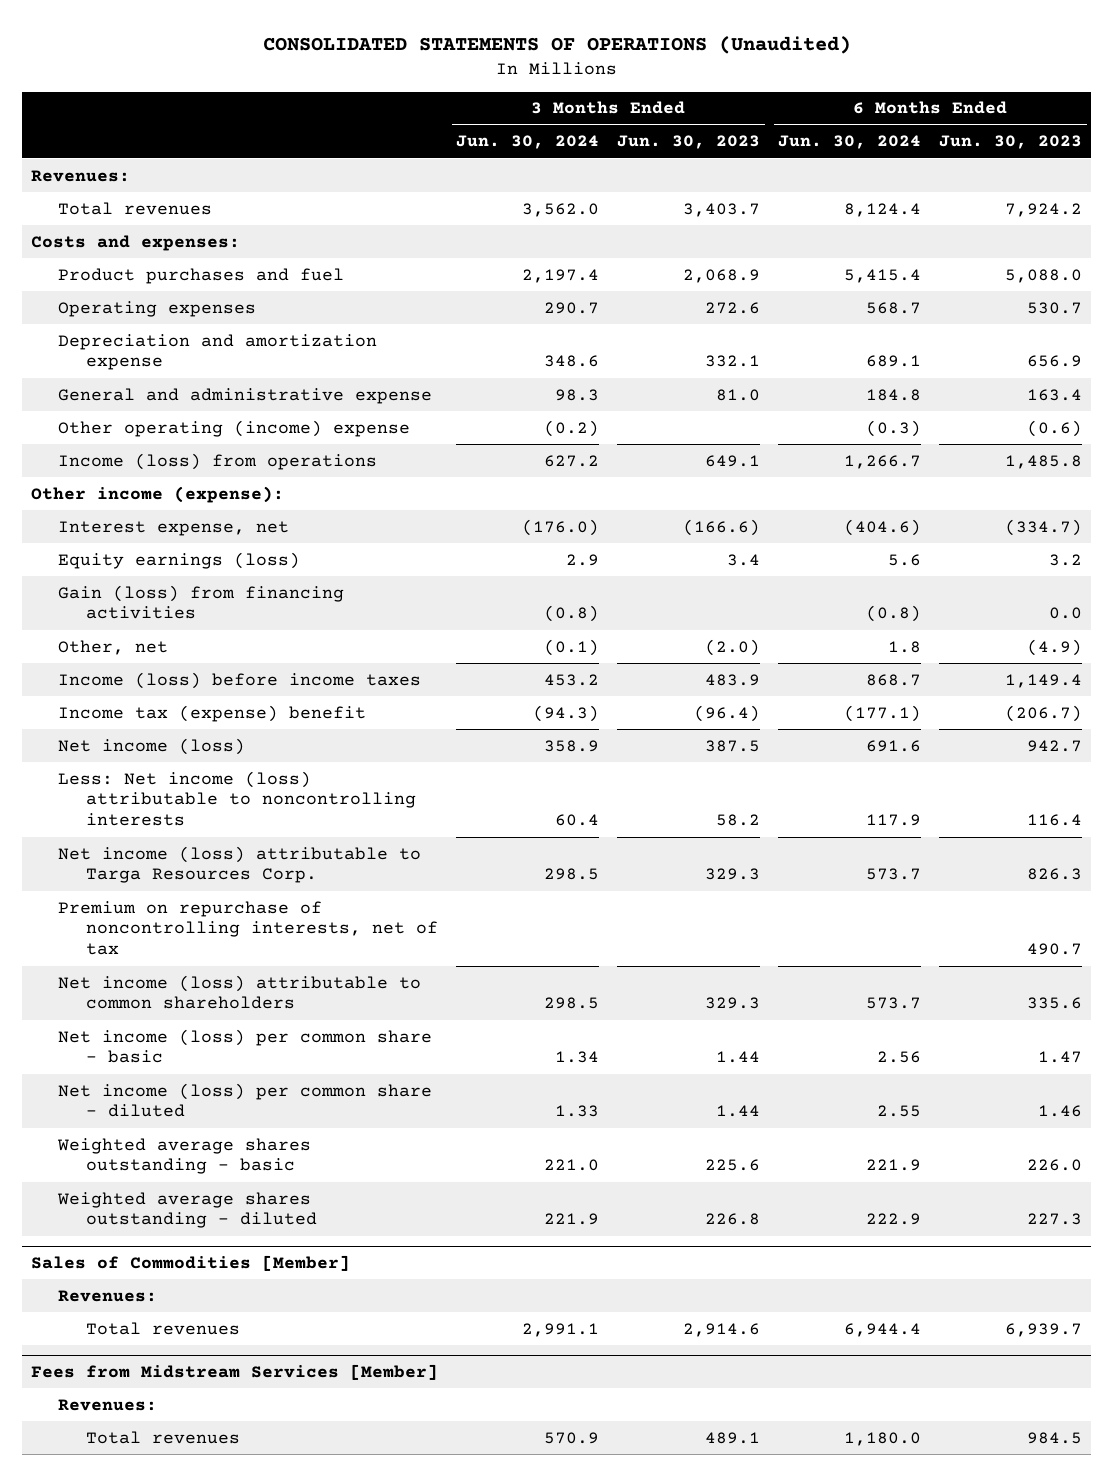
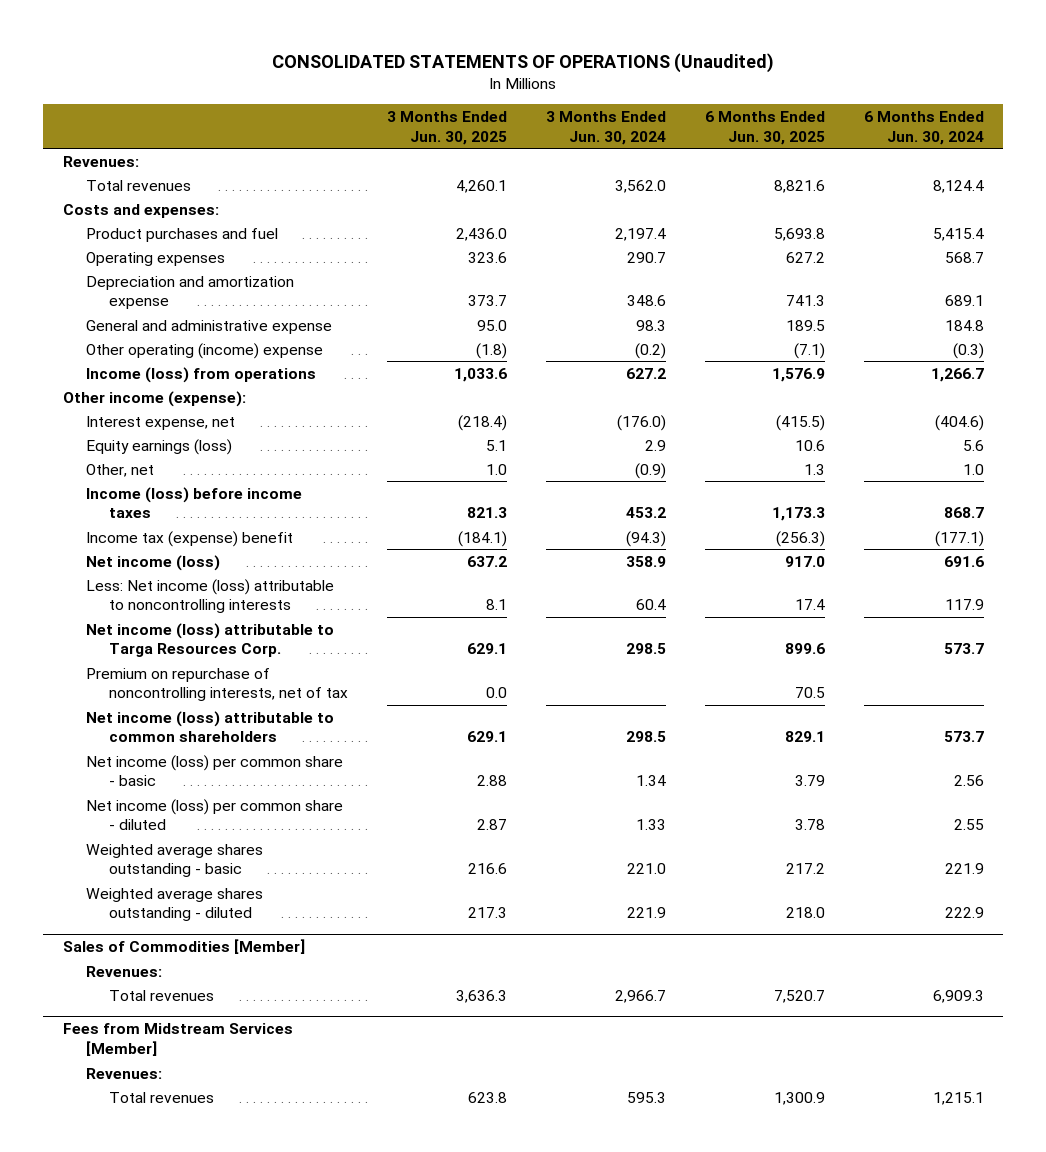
- | 3 Months Ended Jun. 30, 2024 | 3 Months Ended Jun. 30, 2023 | 6 Months Ended Jun. 30, 2024 | 6 Months Ended Jun. 30, 2023
+ | 3 Months Ended Jun. 30, 2025 | 3 Months Ended Jun. 30, 2024 | 6 Months Ended Jun. 30, 2025 | 6 Months Ended Jun. 30, 2024
- Gain (loss) from financing activities | (0.8) | | (0.8) | 0.0
- Other, net | (0.1) | (2.0) | 1.8 | (4.9)
+ Other, net | 1.0 | (0.9) | 1.3 | 1.0
@ Sales of Commodities [Member]
- Total revenues | 2,991.1 | 2,914.6 | 6,944.4 | 6,939.7
+ Total revenues | 3,636.3 | 2,966.7 | 7,520.7 | 6,909.3
@ Fees from Midstream Services [Member]
- Total revenues | 570.9 | 489.1 | 1,180.0 | 984.5
+ Total revenues | 623.8 | 595.3 | 1,300.9 | 1,215.1

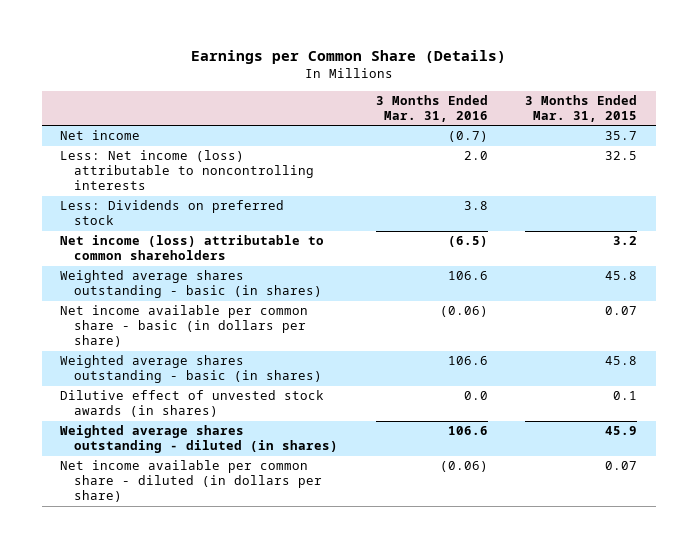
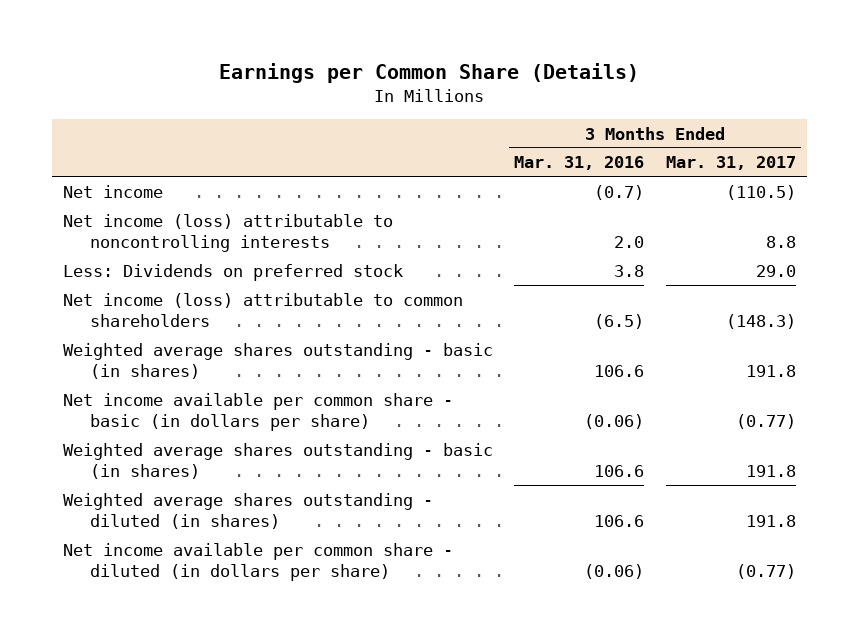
- | 3 Months Ended Mar. 31, 2016 | 3 Months Ended Mar. 31, 2015
+ | 3 Months Ended Mar. 31, 2016 | 3 Months Ended Mar. 31, 2017
- Less: Net income (loss) attributable to noncontrolling interests | 2.0 | 32.5
+ Net income (loss) attributable to noncontrolling interests | 2.0 | 8.8
- Dilutive effect of unvested stock awards (in shares) | 0.0 | 0.1

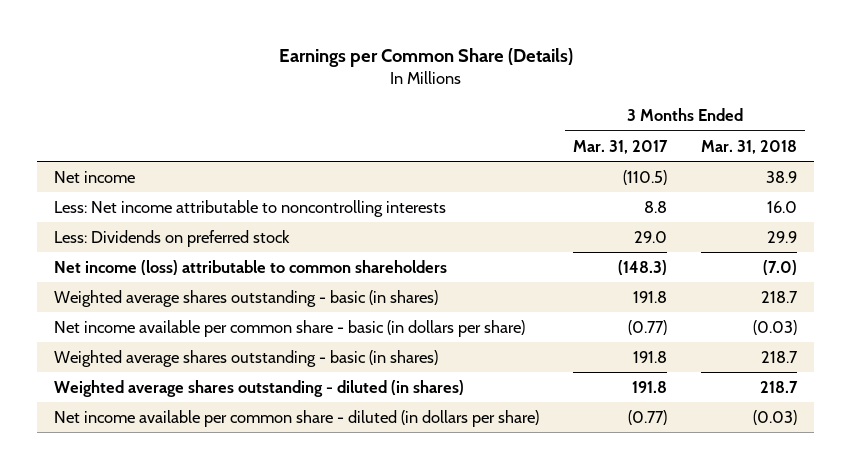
- | 3 Months Ended Mar. 31, 2016 | 3 Months Ended Mar. 31, 2017
+ | 3 Months Ended Mar. 31, 2017 | 3 Months Ended Mar. 31, 2018
- Net income (loss) attributable to noncontrolling interests | 2.0 | 8.8
+ Less: Net income attributable to noncontrolling interests | 8.8 | 16.0

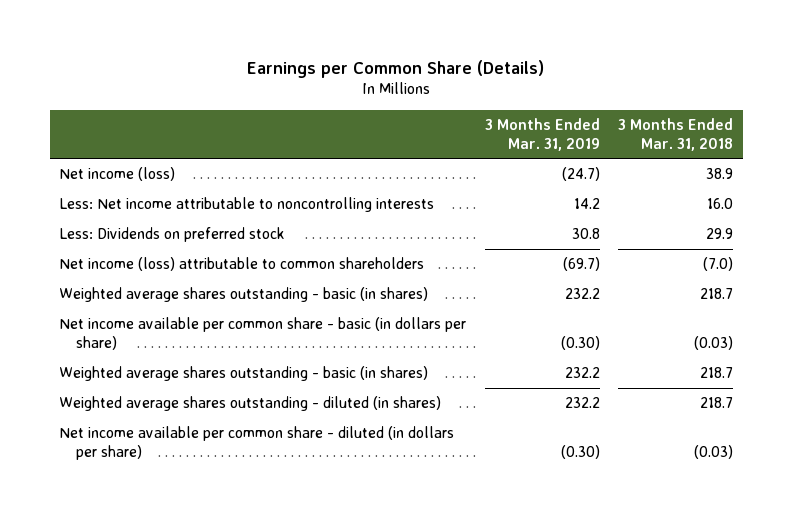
- | 3 Months Ended Mar. 31, 2017 | 3 Months Ended Mar. 31, 2018
+ | 3 Months Ended Mar. 31, 2019 | 3 Months Ended Mar. 31, 2018
- Net income | (110.5) | 38.9
+ Net income (loss) | (24.7) | 38.9

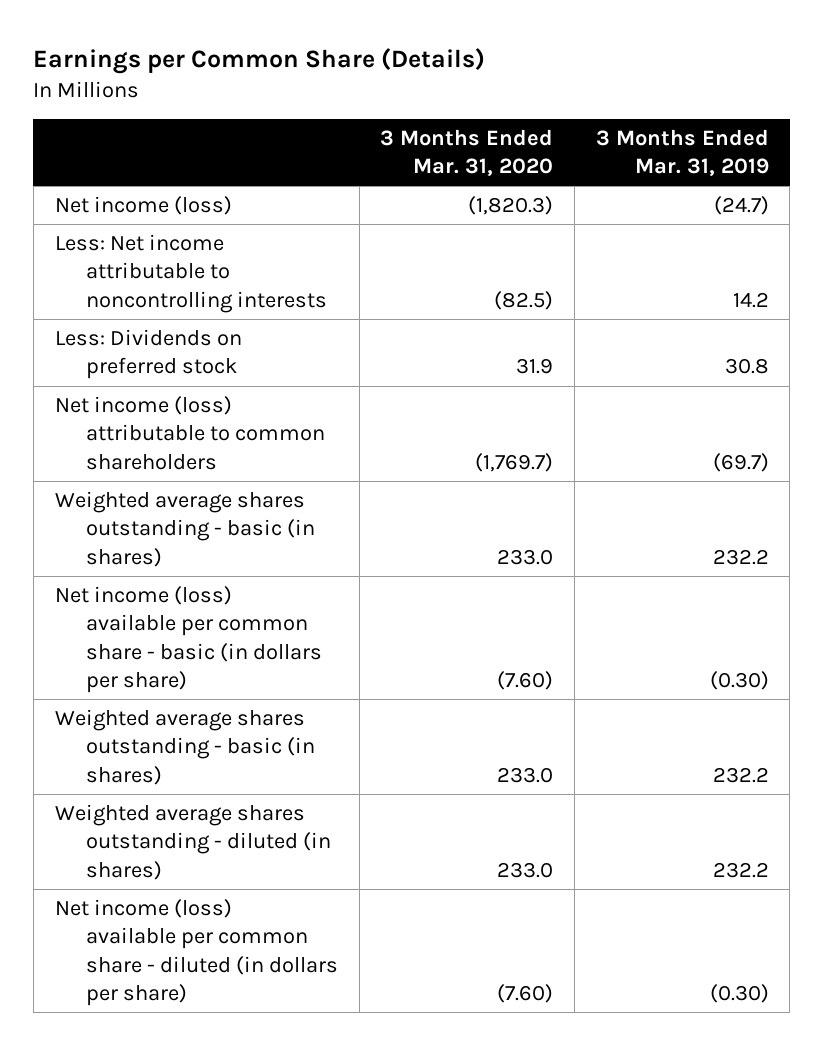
- | 3 Months Ended Mar. 31, 2019 | 3 Months Ended Mar. 31, 2018
+ | 3 Months Ended Mar. 31, 2020 | 3 Months Ended Mar. 31, 2019
- Net income available per common share - basic (in dollars per share) | (0.30) | (0.03)
+ Net income (loss) available per common share - basic (in dollars per share) | (7.60) | (0.30)
- Net income available per common share - diluted (in dollars per share) | (0.30) | (0.03)
+ Net income (loss) available per common share - diluted (in dollars per share) | (7.60) | (0.30)

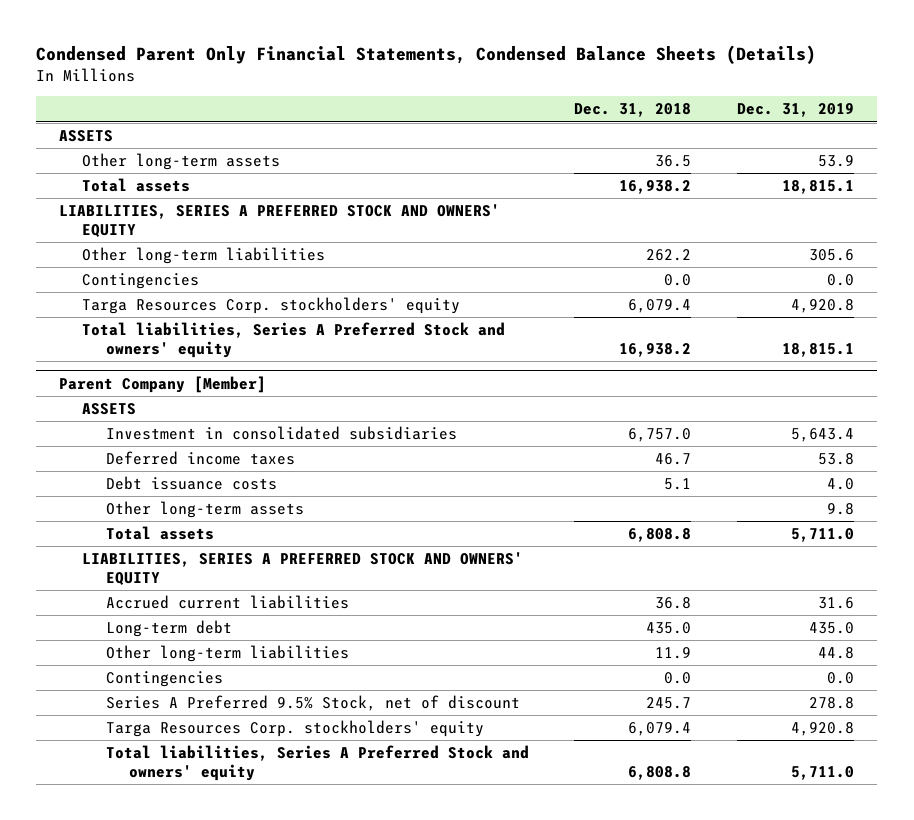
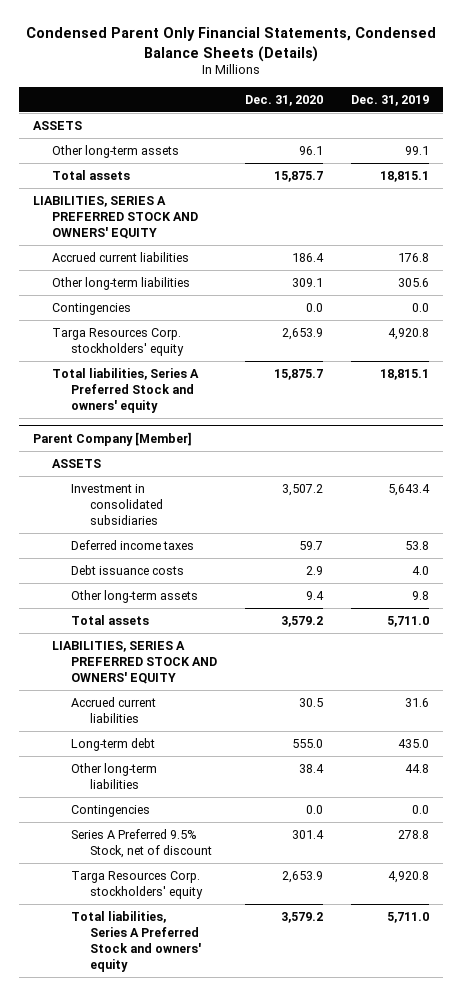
- | Dec. 31, 2018 | Dec. 31, 2019
+ | Dec. 31, 2020 | Dec. 31, 2019
- Other long-term assets | 36.5 | 53.9
+ Other long-term assets | 96.1 | 99.1
+ Accrued current liabilities | 186.4 | 176.8

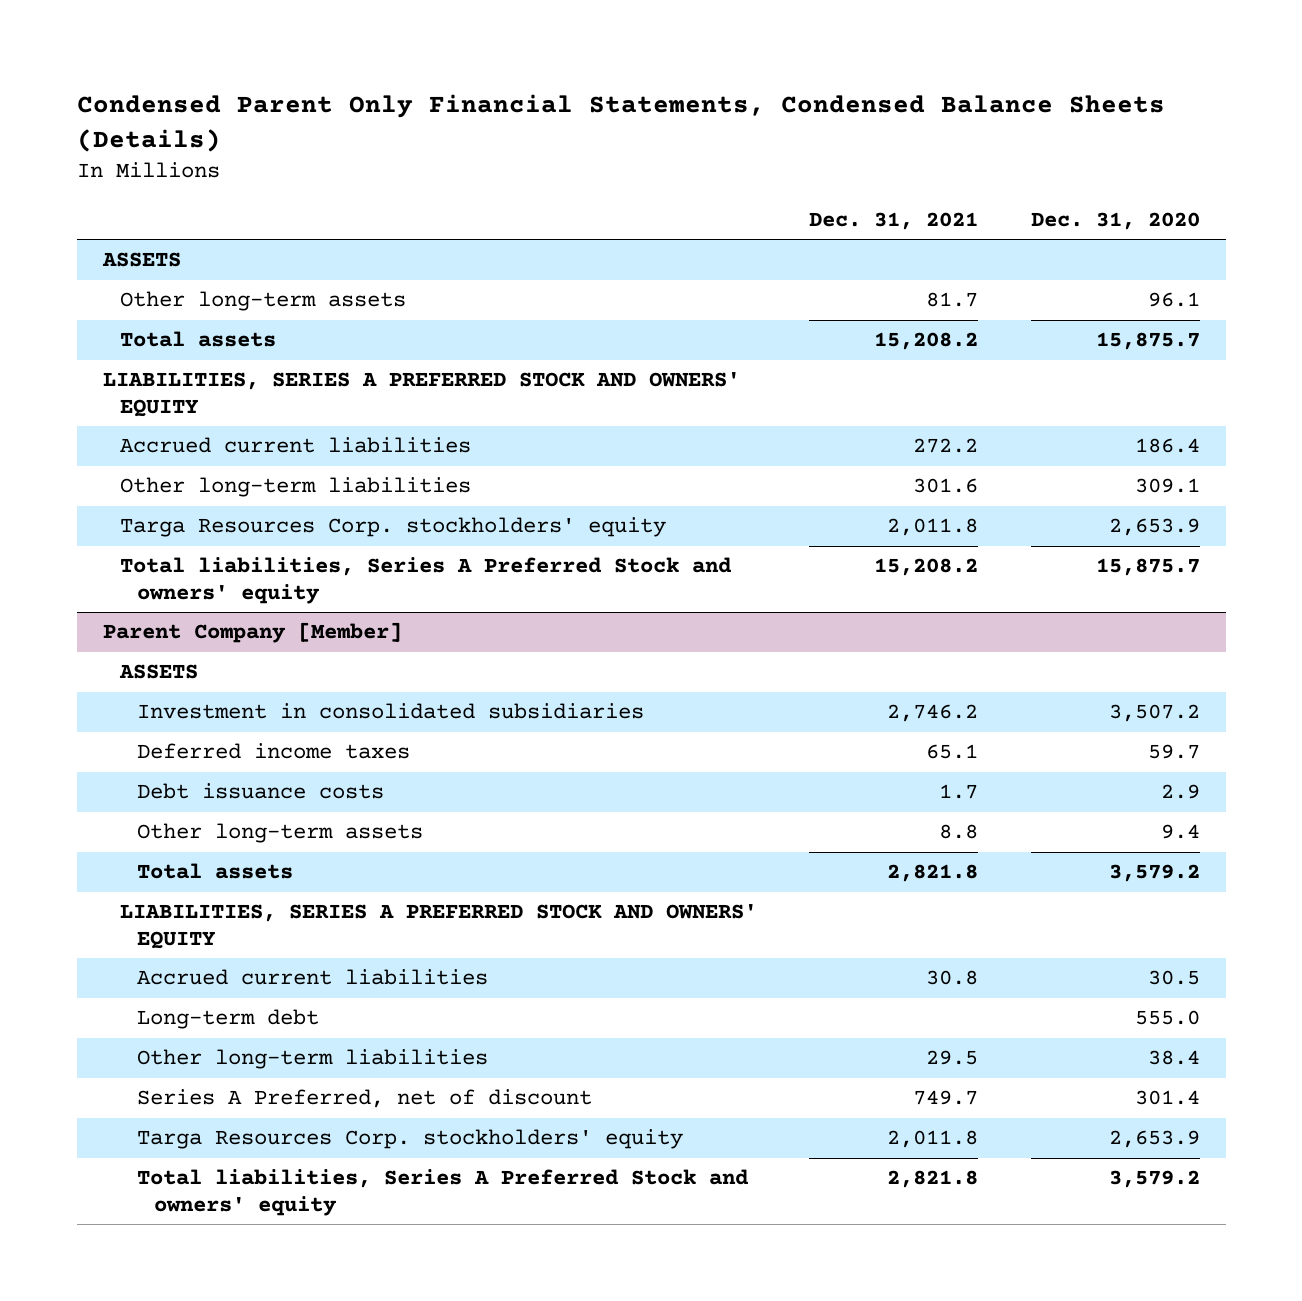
- | Dec. 31, 2020 | Dec. 31, 2019
+ | Dec. 31, 2021 | Dec. 31, 2020
- Contingencies | 0.0 | 0.0
@ Parent Company [Member]
- Contingencies | 0.0 | 0.0
- Series A Preferred 9.5% Stock, net of discount | 301.4 | 278.8
+ Series A Preferred, net of discount | 749.7 | 301.4

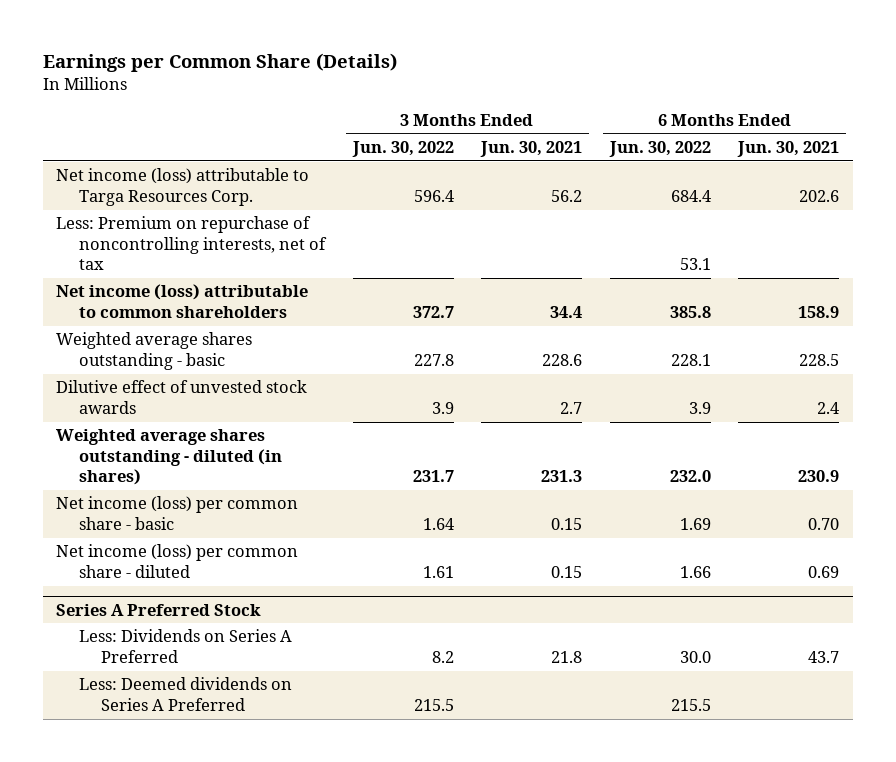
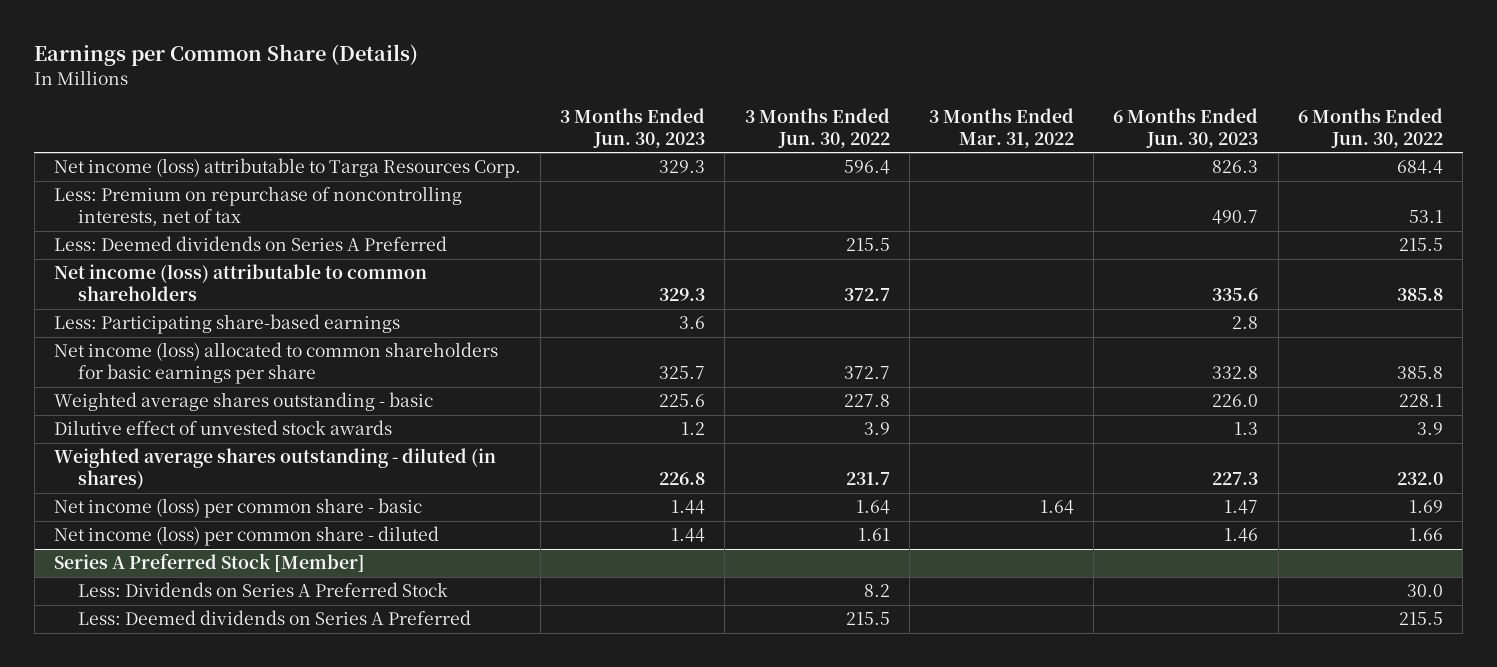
- | 3 Months Ended Jun. 30, 2022 | 3 Months Ended Jun. 30, 2021 | 6 Months Ended Jun. 30, 2022 | 6 Months Ended Jun. 30, 2021
+ | 3 Months Ended Jun. 30, 2023 | 3 Months Ended Jun. 30, 2022 | 3 Months Ended Mar. 31, 2022 | 6 Months Ended Jun. 30, 2023 | 6 Months Ended Jun. 30, 2022
+ Less: Deemed dividends on Series A Preferred | | 215.5 | | | 215.5
+ Less: Participating share-based earnings | 3.6 | | | 2.8 |
+ Net income (loss) allocated to common shareholders for basic earnings per share | 325.7 | 372.7 | | 332.8 | 385.8
- Series A Preferred Stock
- Less: Dividends on Series A Preferred | 8.2 | 21.8 | 30.0 | 43.7
+ Series A Preferred Stock [Member]
+ Less: Dividends on Series A Preferred Stock | | 8.2 | | | 30.0

